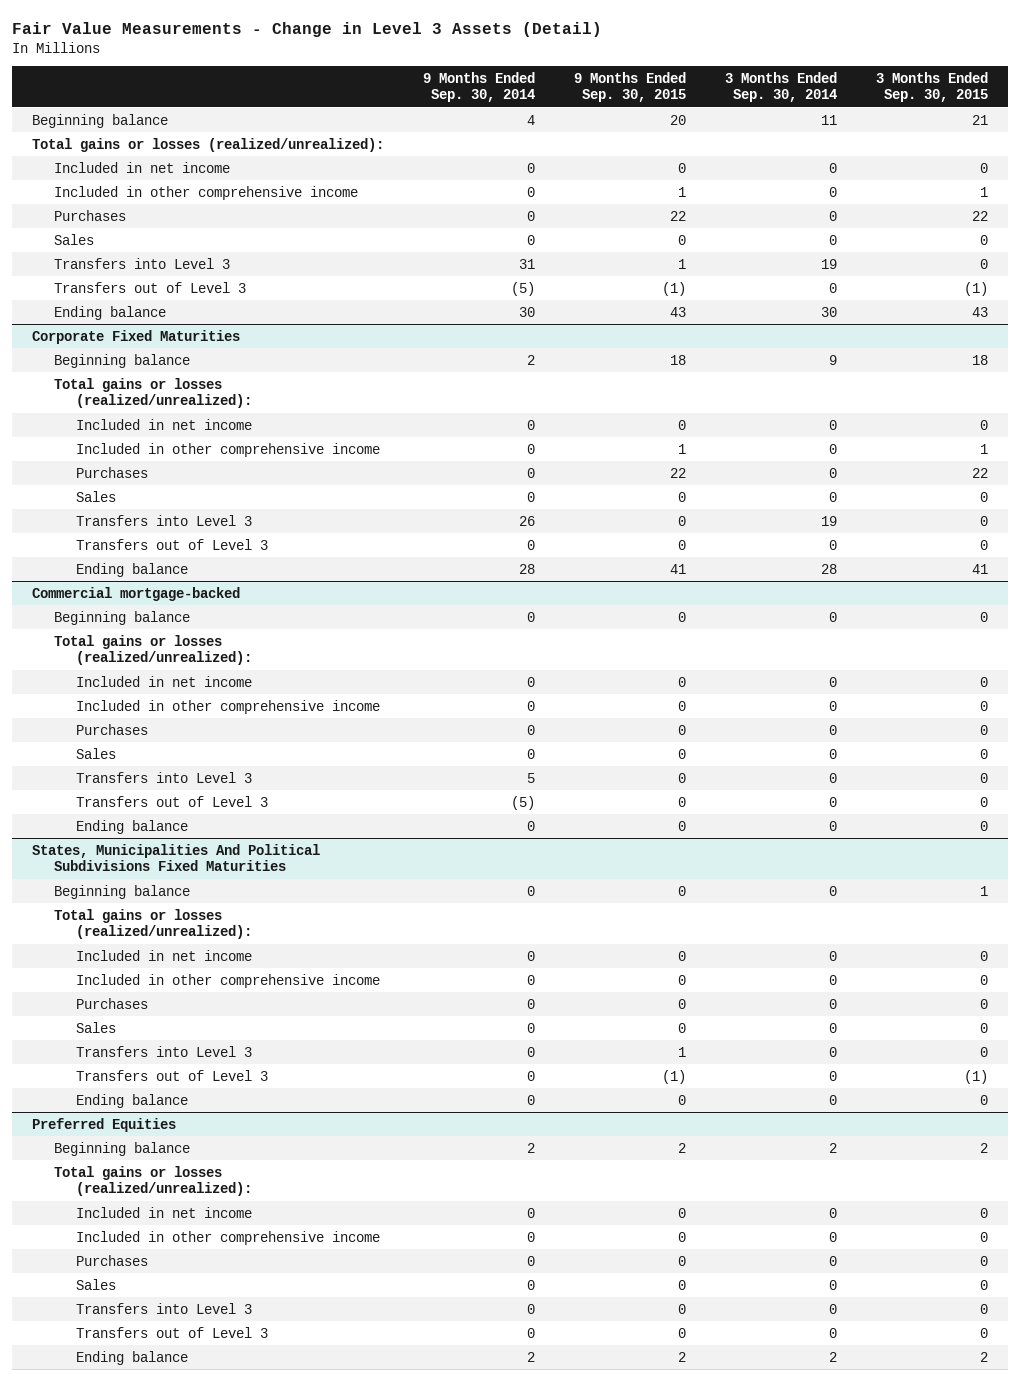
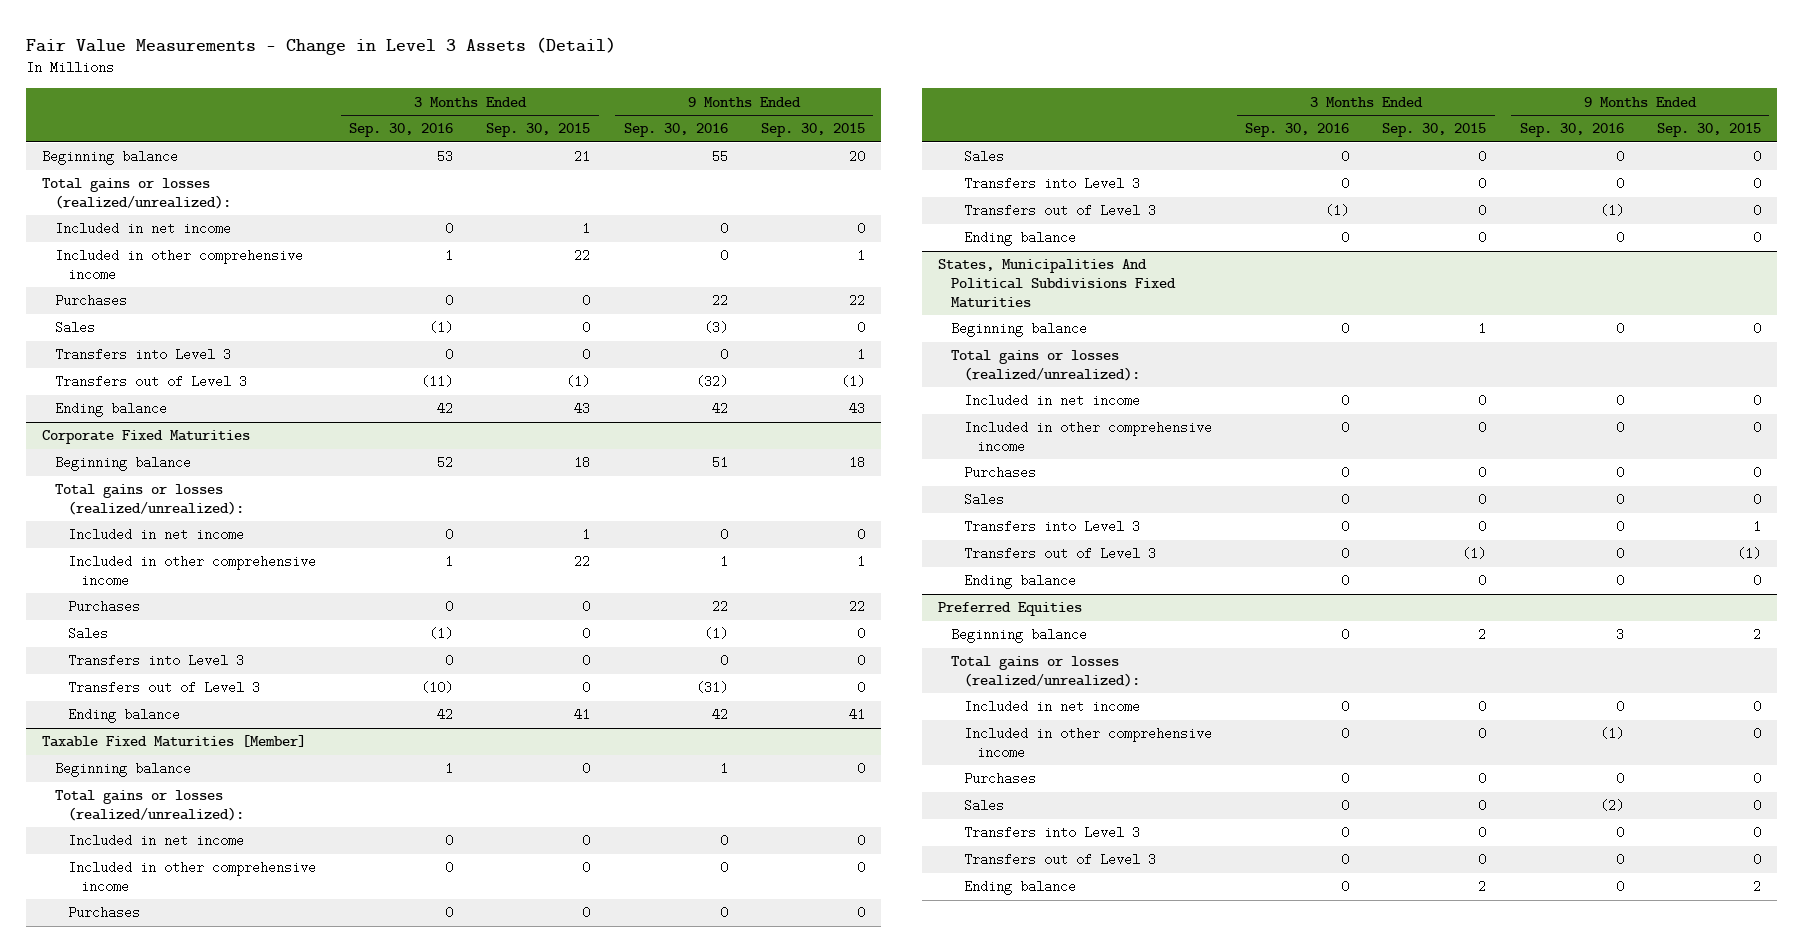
- | 9 Months Ended Sep. 30, 2014 | 9 Months Ended Sep. 30, 2015 | 3 Months Ended Sep. 30, 2014 | 3 Months Ended Sep. 30, 2015
+ | 3 Months Ended Sep. 30, 2016 | 3 Months Ended Sep. 30, 2015 | 9 Months Ended Sep. 30, 2016 | 9 Months Ended Sep. 30, 2015
- Included in net income | 0 | 0 | 0 | 0
- Included in other comprehensive income | 0 | 1 | 0 | 1
- Purchases | 0 | 22 | 0 | 22
+ Included in net income | 0 | 1 | 0 | 0
+ Included in other comprehensive income | 1 | 22 | 0 | 1
+ Purchases | 0 | 0 | 22 | 22
@ Corporate Fixed Maturities
- Included in net income | 0 | 0 | 0 | 0
- Included in other comprehensive income | 0 | 1 | 0 | 1
- Purchases | 0 | 22 | 0 | 22
+ Included in net income | 0 | 1 | 0 | 0
+ Included in other comprehensive income | 1 | 22 | 1 | 1
+ Purchases | 0 | 0 | 22 | 22
- Commercial mortgage-backed
+ Taxable Fixed Maturities [Member]

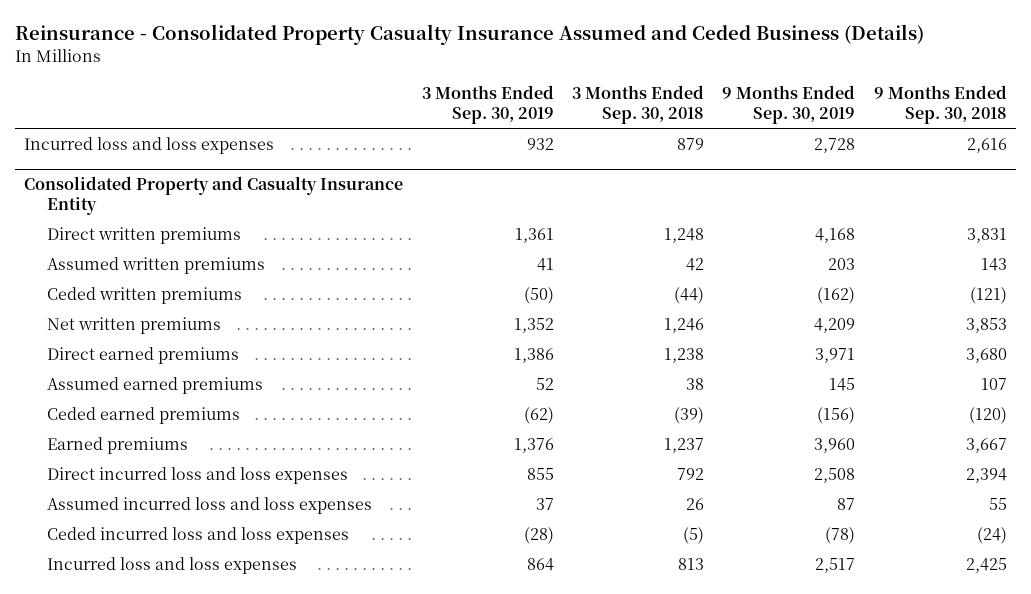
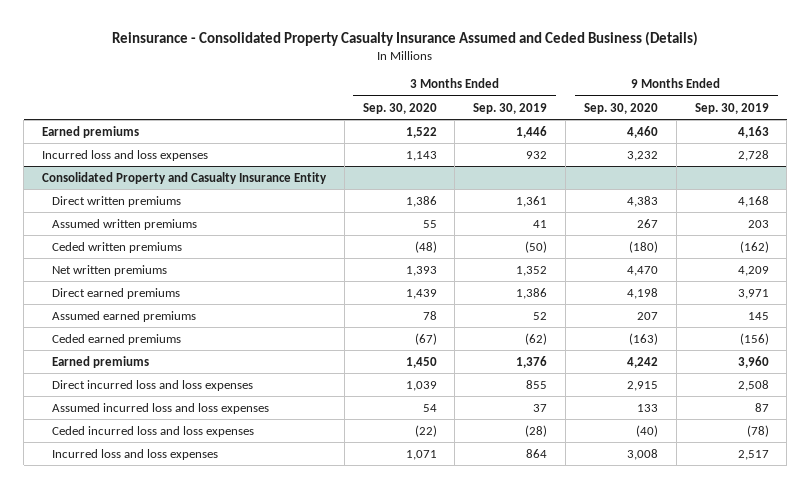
- | 3 Months Ended Sep. 30, 2019 | 3 Months Ended Sep. 30, 2018 | 9 Months Ended Sep. 30, 2019 | 9 Months Ended Sep. 30, 2018
+ | 3 Months Ended Sep. 30, 2020 | 3 Months Ended Sep. 30, 2019 | 9 Months Ended Sep. 30, 2020 | 9 Months Ended Sep. 30, 2019
+ Earned premiums | 1,522 | 1,446 | 4,460 | 4,163

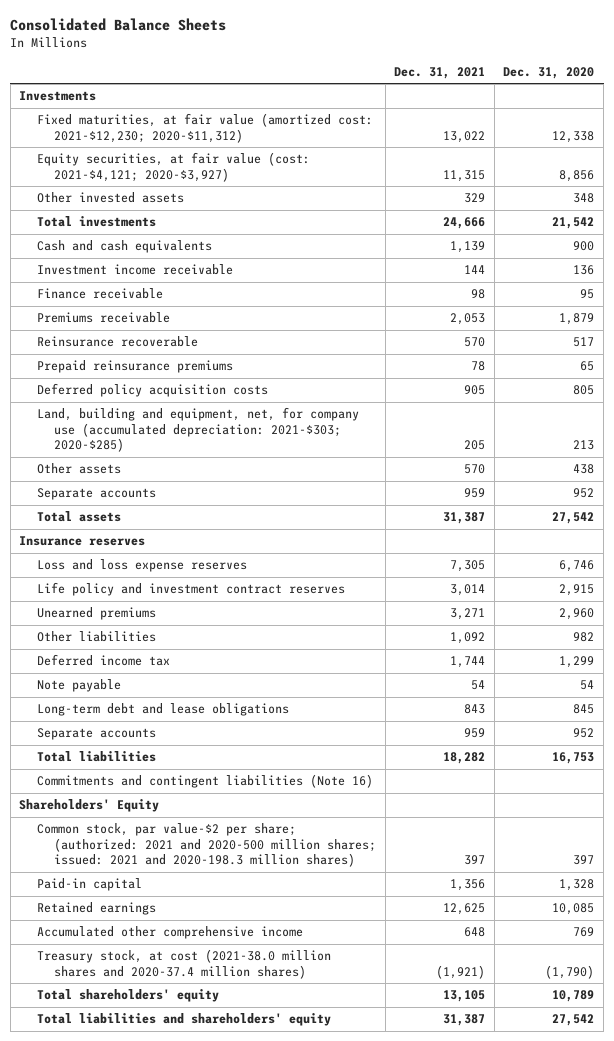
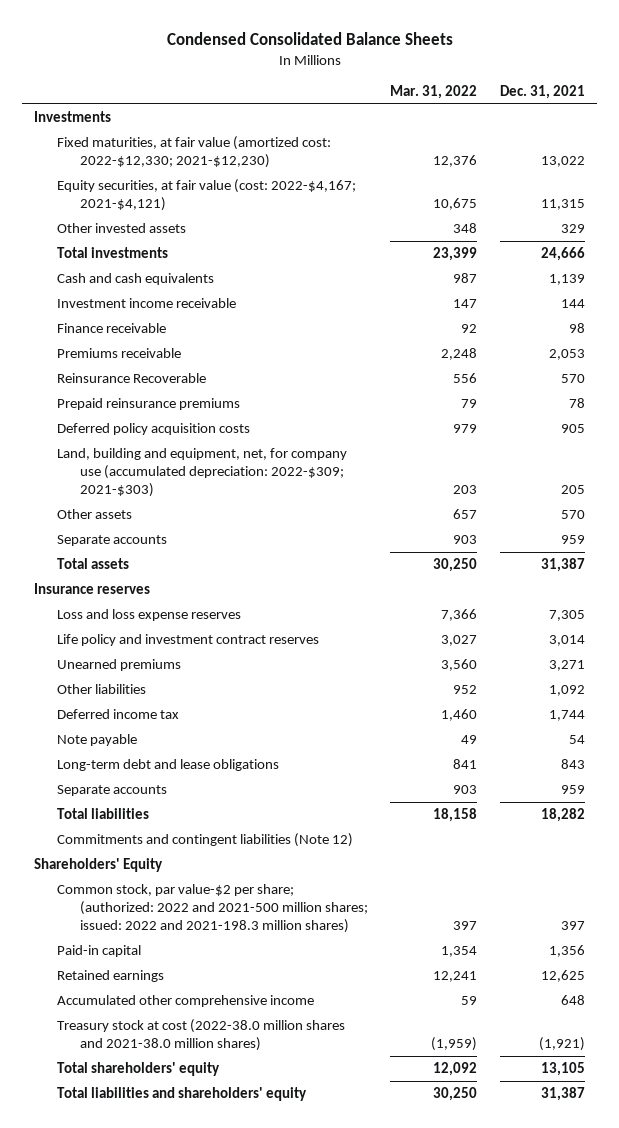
- Consolidated Balance Sheets
+ Condensed Consolidated Balance Sheets
- | Dec. 31, 2021 | Dec. 31, 2020
+ | Mar. 31, 2022 | Dec. 31, 2021
- Fixed maturities, at fair value (amortized cost: 2021-$12,230; 2020-$11,312) | 13,022 | 12,338
- Equity securities, at fair value (cost: 2021-$4,121; 2020-$3,927) | 11,315 | 8,856
+ Fixed maturities, at fair value (amortized cost: 2022-$12,330; 2021-$12,230) | 12,376 | 13,022
+ Equity securities, at fair value (cost: 2022-$4,167; 2021-$4,121) | 10,675 | 11,315
- Reinsurance recoverable | 570 | 517
+ Reinsurance Recoverable | 556 | 570
- Land, building and equipment, net, for company use (accumulated depreciation: 2021-$303; 2020-$285) | 205 | 213
+ Land, building and equipment, net, for company use (accumulated depreciation: 2022-$309; 2021-$303) | 203 | 205
- Commitments and contingent liabilities (Note 16)
+ Commitments and contingent liabilities (Note 12)
- Common stock, par value-$2 per share; (authorized: 2021 and 2020-500 million shares; issued: 2021 and 2020-198.3 million shares) | 397 | 397
+ Common stock, par value-$2 per share; (authorized: 2022 and 2021-500 million shares; issued: 2022 and 2021-198.3 million shares) | 397 | 397
- Treasury stock, at cost (2021-38.0 million shares and 2020-37.4 million shares) | (1,921) | (1,790)
+ Treasury stock at cost (2022-38.0 million shares and 2021-38.0 million shares) | (1,959) | (1,921)

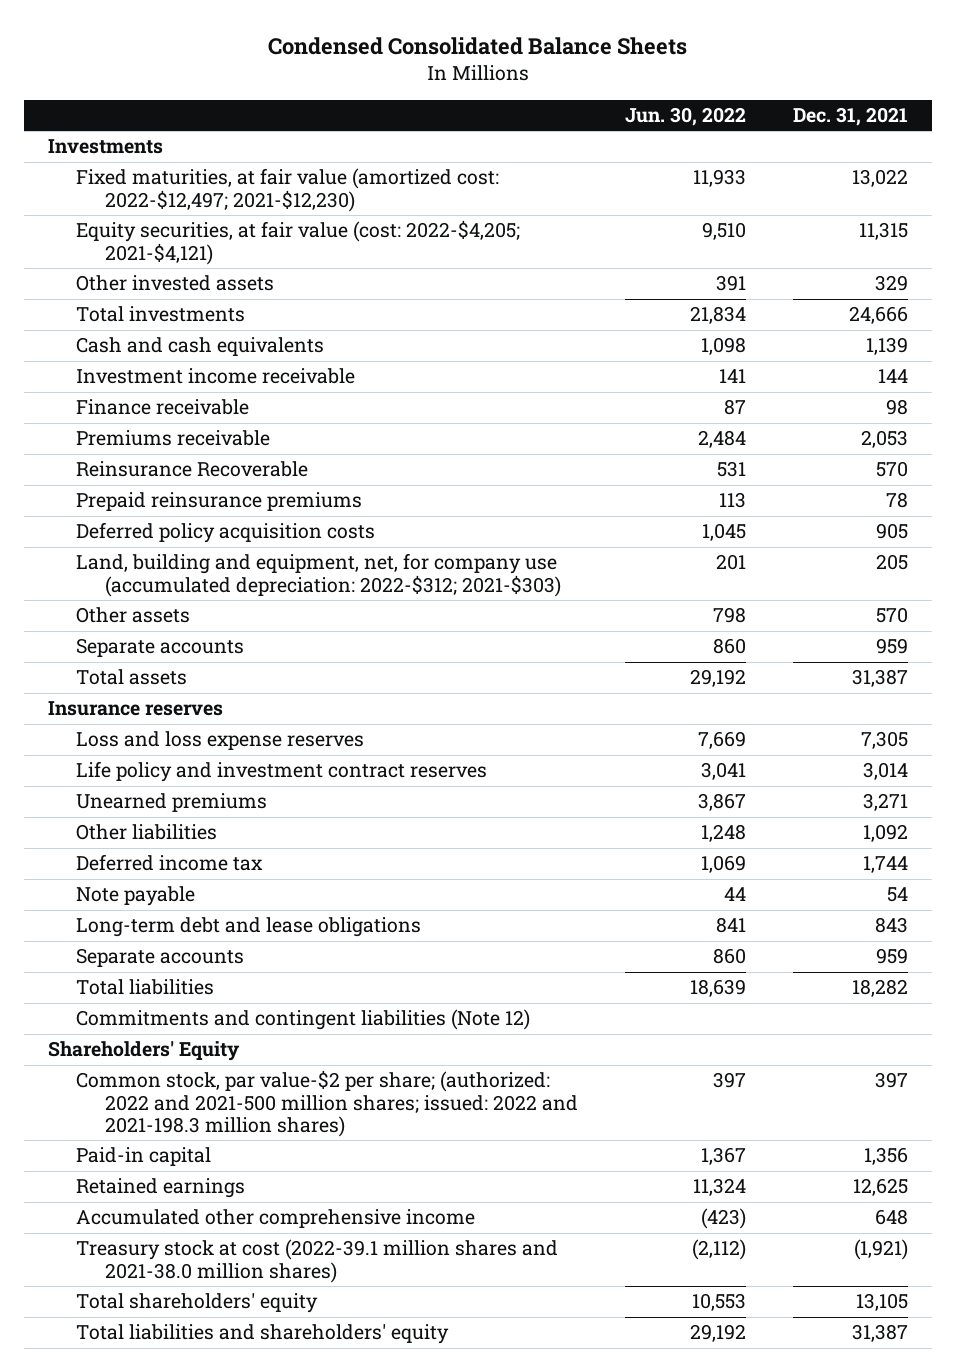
- | Mar. 31, 2022 | Dec. 31, 2021
+ | Jun. 30, 2022 | Dec. 31, 2021
- Fixed maturities, at fair value (amortized cost: 2022-$12,330; 2021-$12,230) | 12,376 | 13,022
- Equity securities, at fair value (cost: 2022-$4,167; 2021-$4,121) | 10,675 | 11,315
+ Fixed maturities, at fair value (amortized cost: 2022-$12,497; 2021-$12,230) | 11,933 | 13,022
+ Equity securities, at fair value (cost: 2022-$4,205; 2021-$4,121) | 9,510 | 11,315
- Land, building and equipment, net, for company use (accumulated depreciation: 2022-$309; 2021-$303) | 203 | 205
+ Land, building and equipment, net, for company use (accumulated depreciation: 2022-$312; 2021-$303) | 201 | 205
- Treasury stock at cost (2022-38.0 million shares and 2021-38.0 million shares) | (1,959) | (1,921)
+ Treasury stock at cost (2022-39.1 million shares and 2021-38.0 million shares) | (2,112) | (1,921)

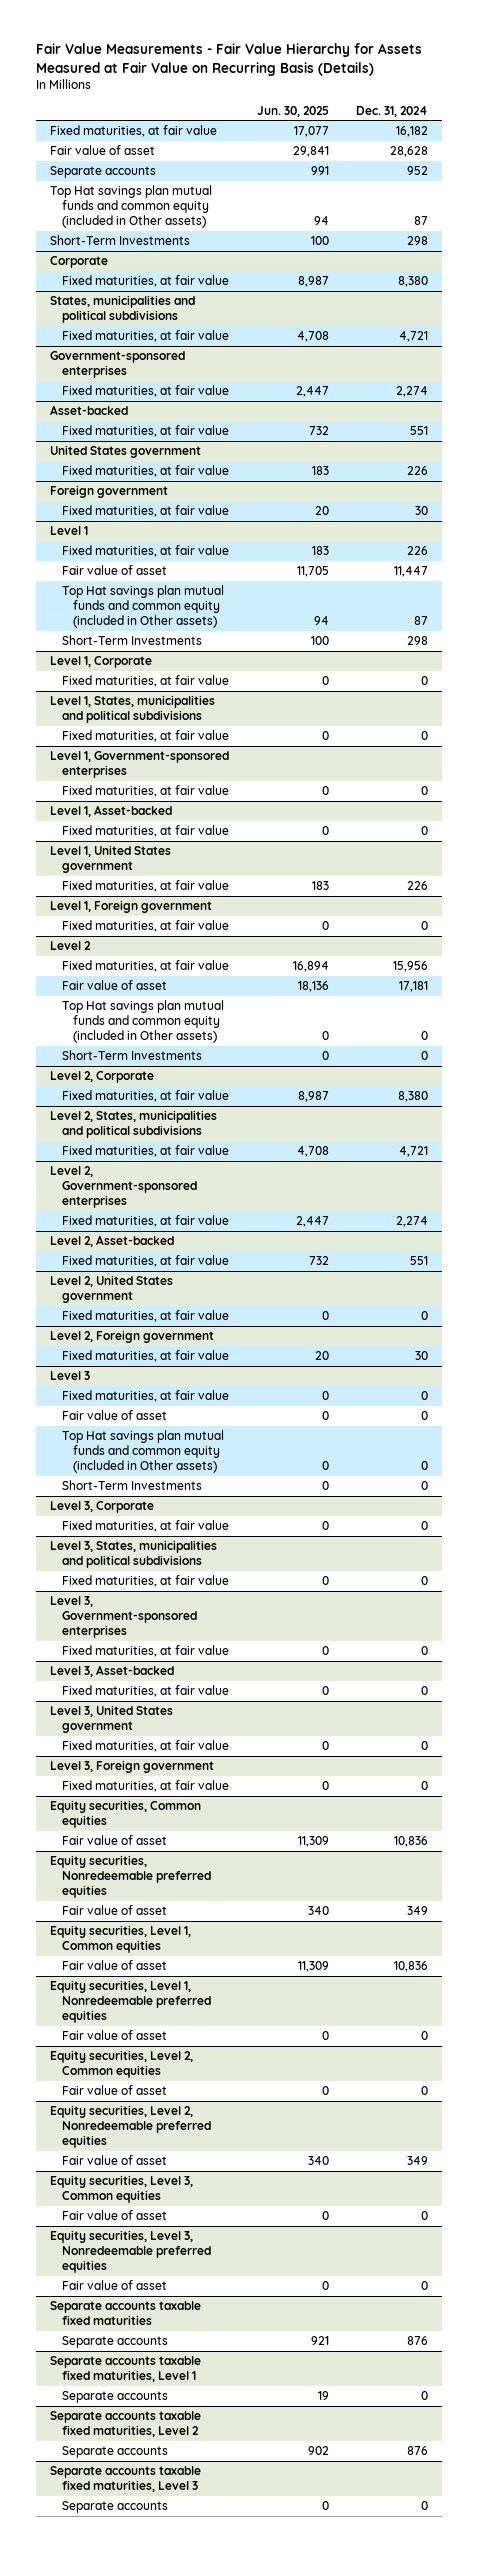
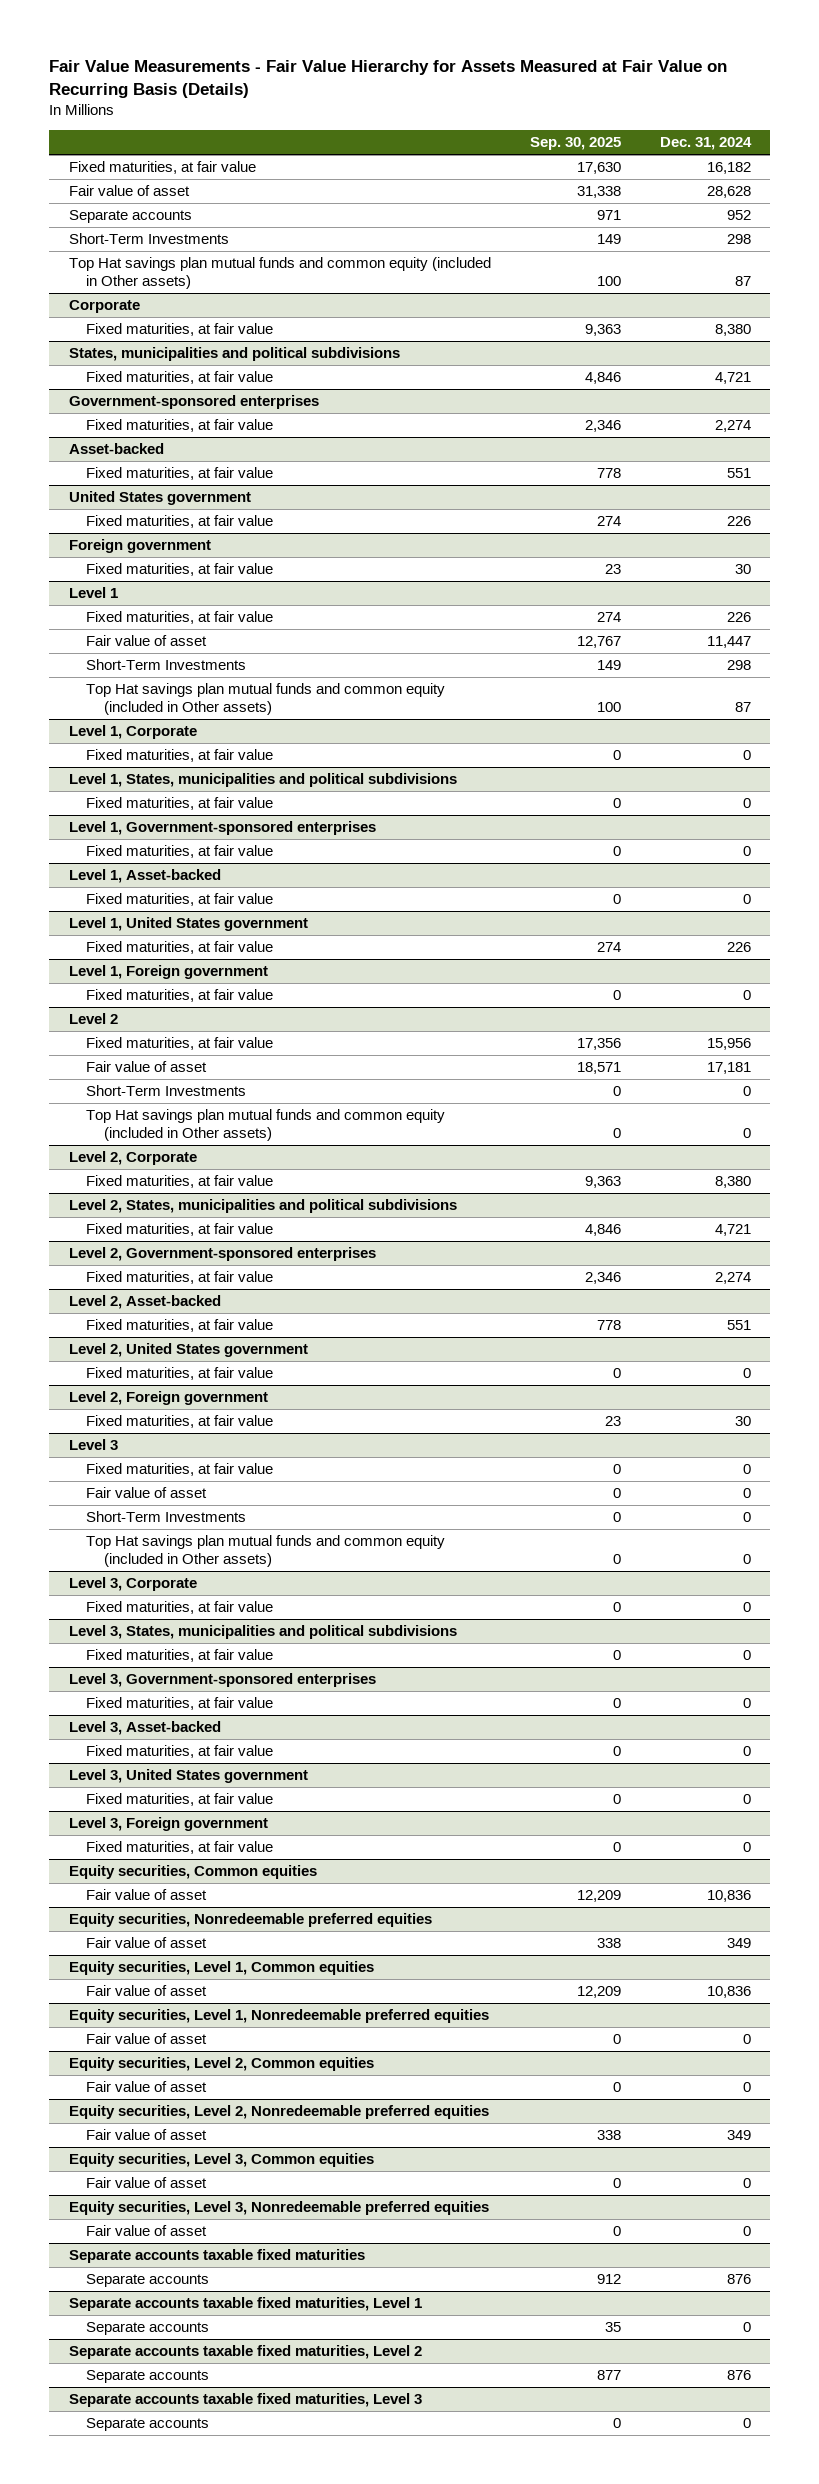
- | Jun. 30, 2025 | Dec. 31, 2024
+ | Sep. 30, 2025 | Dec. 31, 2024
moved down: Top Hat savings plan mutual funds and common equity (included in Other assets) | 100 | 87
@ Level 1
moved down: Top Hat savings plan mutual funds and common equity (included in Other assets) | 100 | 87
@ Level 2
moved down: Top Hat savings plan mutual funds and common equity (included in Other assets) | 0 | 0
@ Level 3
moved down: Top Hat savings plan mutual funds and common equity (included in Other assets) | 0 | 0

